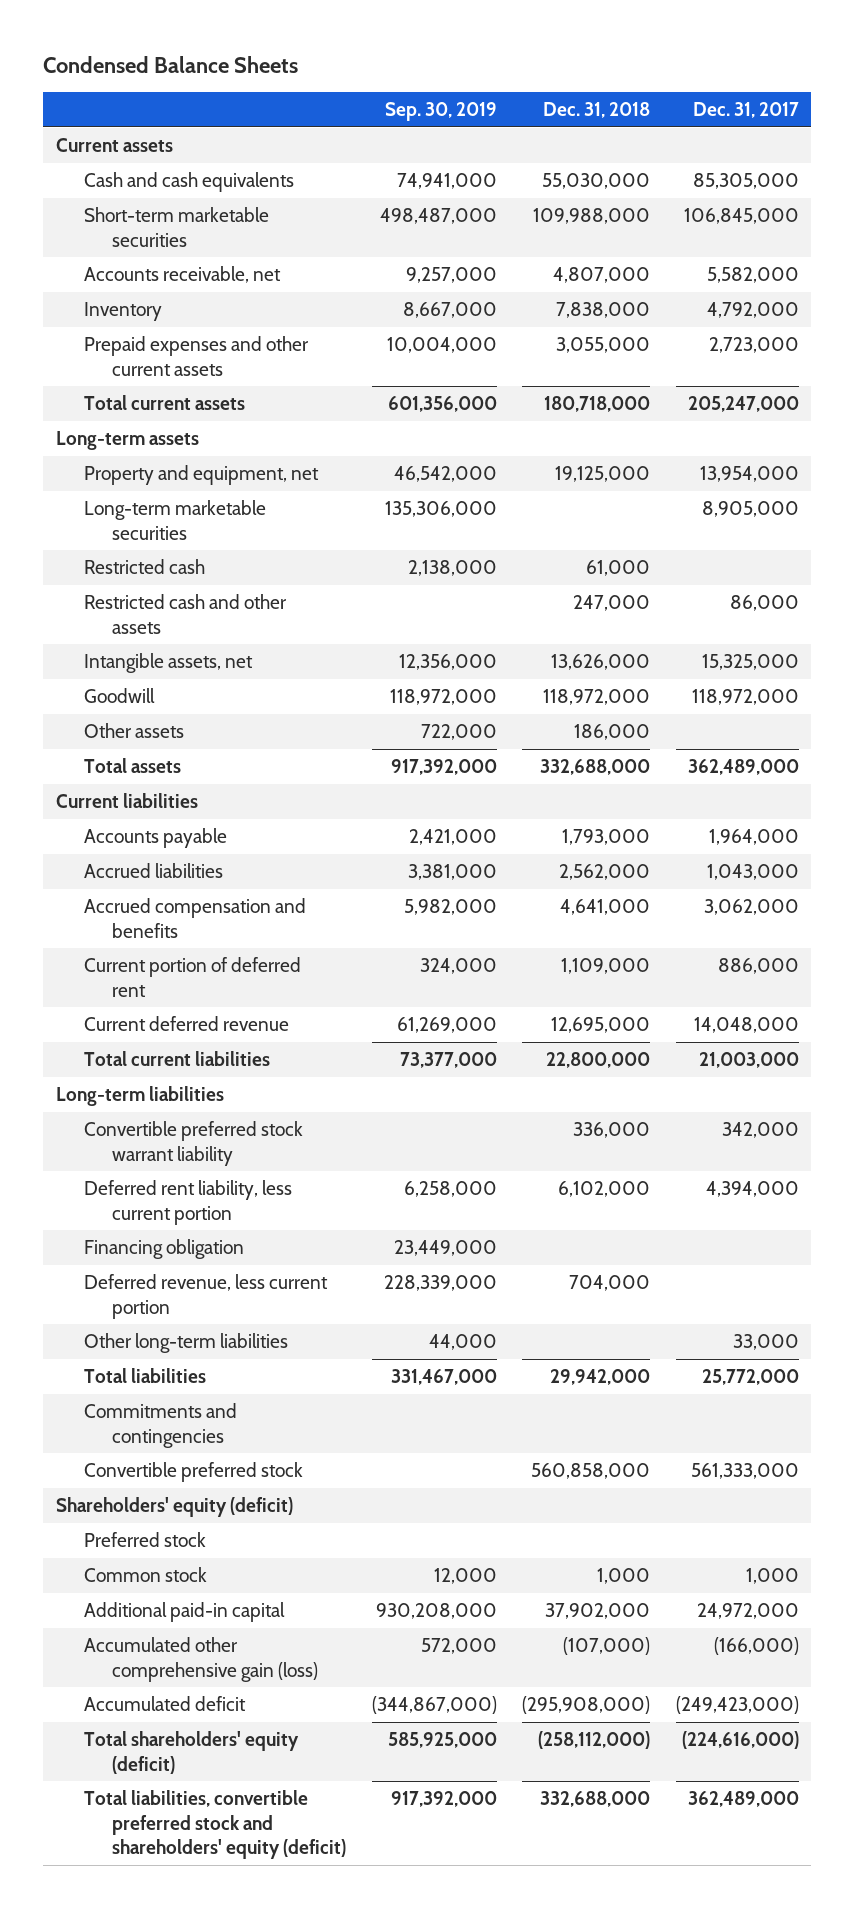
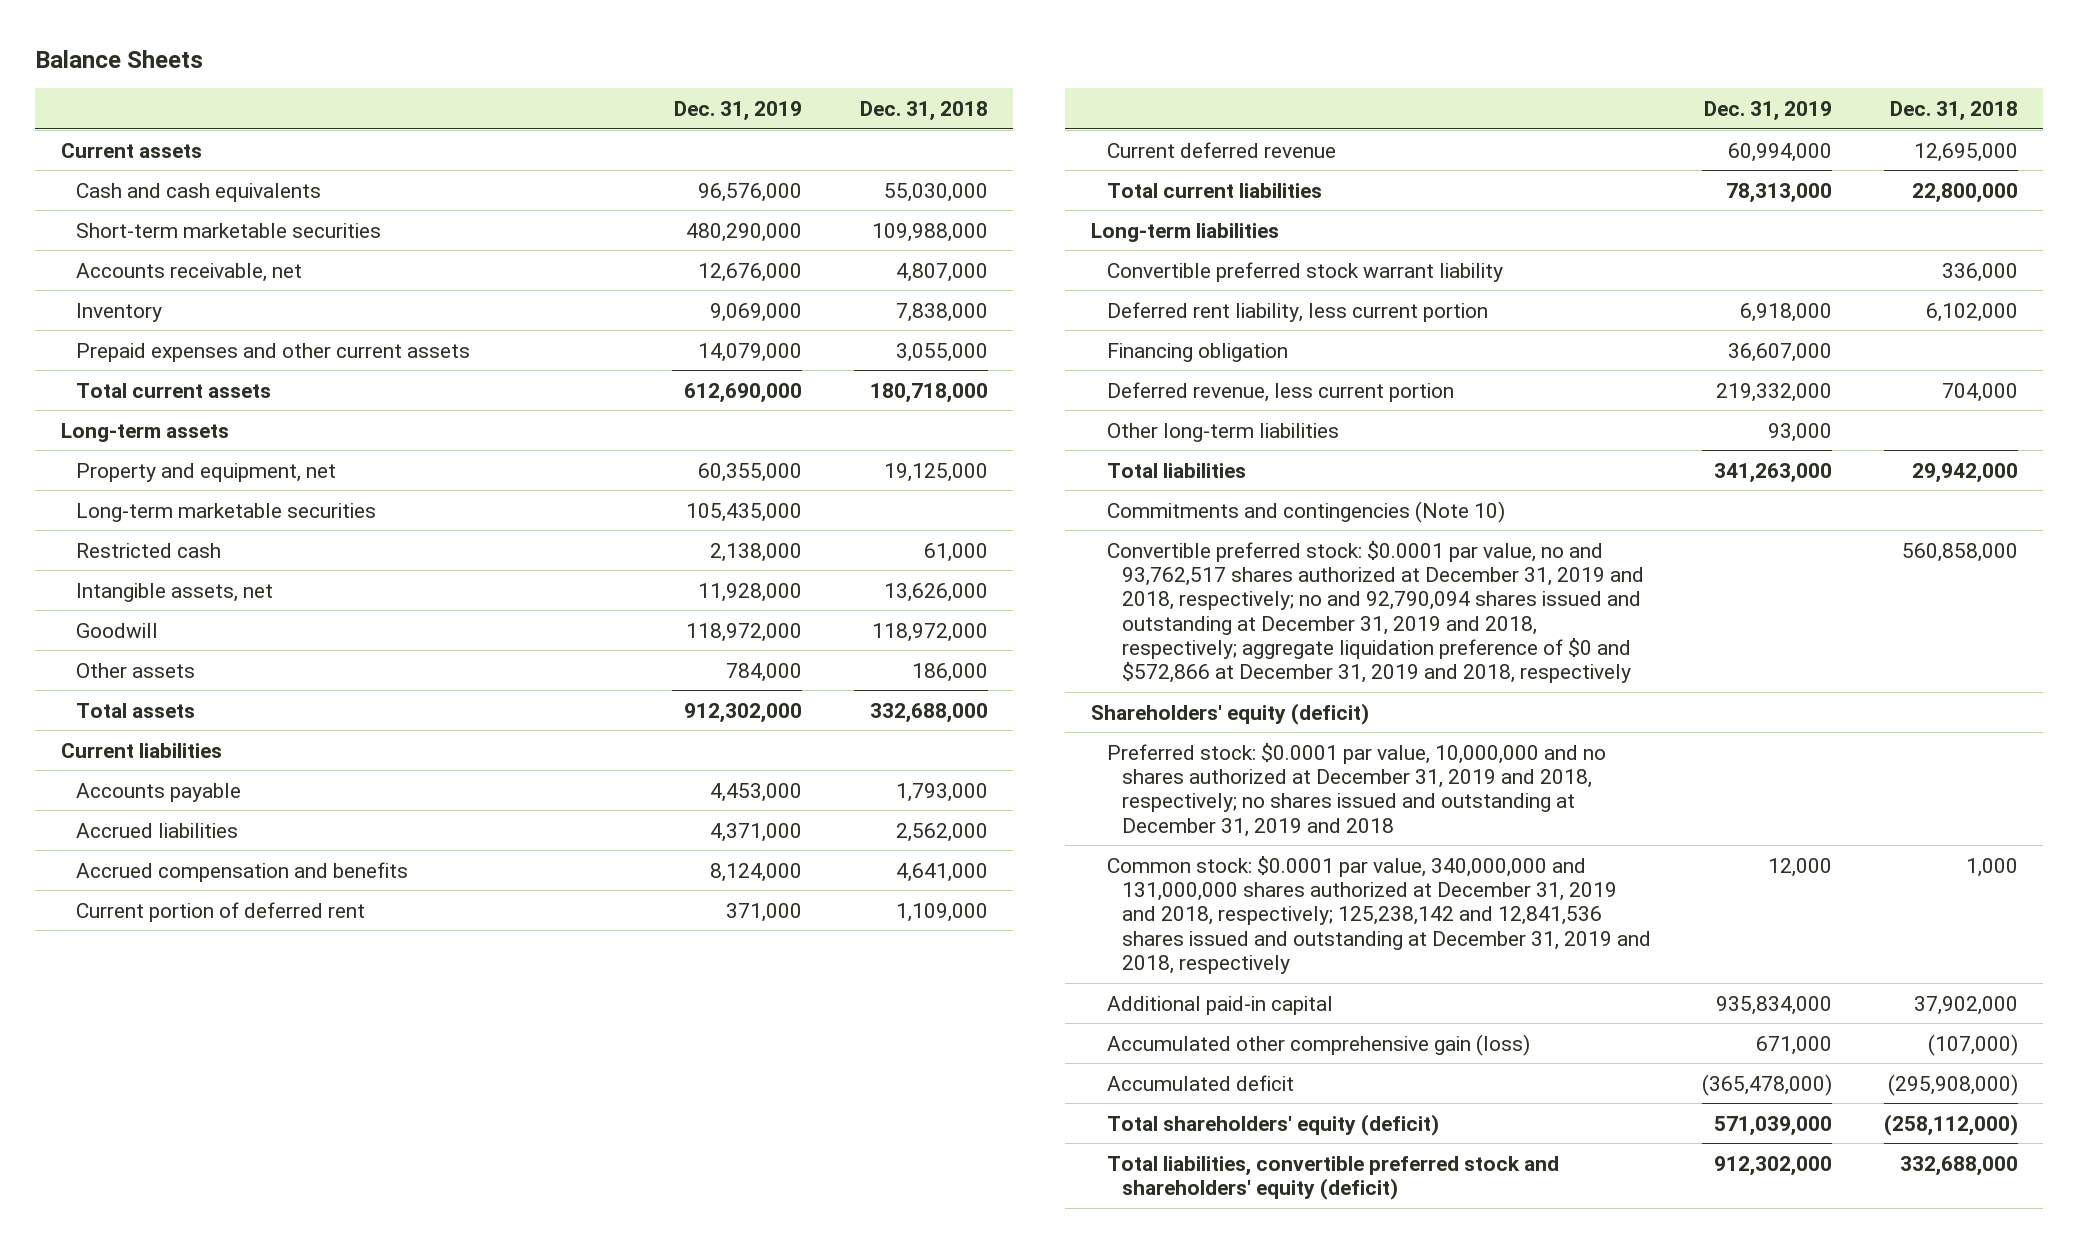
- Condensed Balance Sheets
+ Balance Sheets
- | Sep. 30, 2019 | Dec. 31, 2018 | Dec. 31, 2017
+ | Dec. 31, 2019 | Dec. 31, 2018
- Restricted cash and other assets | | 247,000 | 86,000
- Commitments and contingencies
- Convertible preferred stock | | 560,858,000 | 561,333,000
+ Commitments and contingencies (Note 10)
+ Convertible preferred stock: $0.0001 par value, no and 93,762,517 shares authorized at December 31, 2019 and 2018, respectively; no and 92,790,094 shares issued and outstanding at December 31, 2019 and 2018, respectively; aggregate liquidation preference of $0 and $572,866 at December 31, 2019 and 2018, respectively | | 560,858,000
- Preferred stock
- Common stock | 12,000 | 1,000 | 1,000
+ Preferred stock: $0.0001 par value, 10,000,000 and no shares authorized at December 31, 2019 and 2018, respectively; no shares issued and outstanding at December 31, 2019 and 2018
+ Common stock: $0.0001 par value, 340,000,000 and 131,000,000 shares authorized at December 31, 2019 and 2018, respectively; 125,238,142 and 12,841,536 shares issued and outstanding at December 31, 2019 and 2018, respectively | 12,000 | 1,000

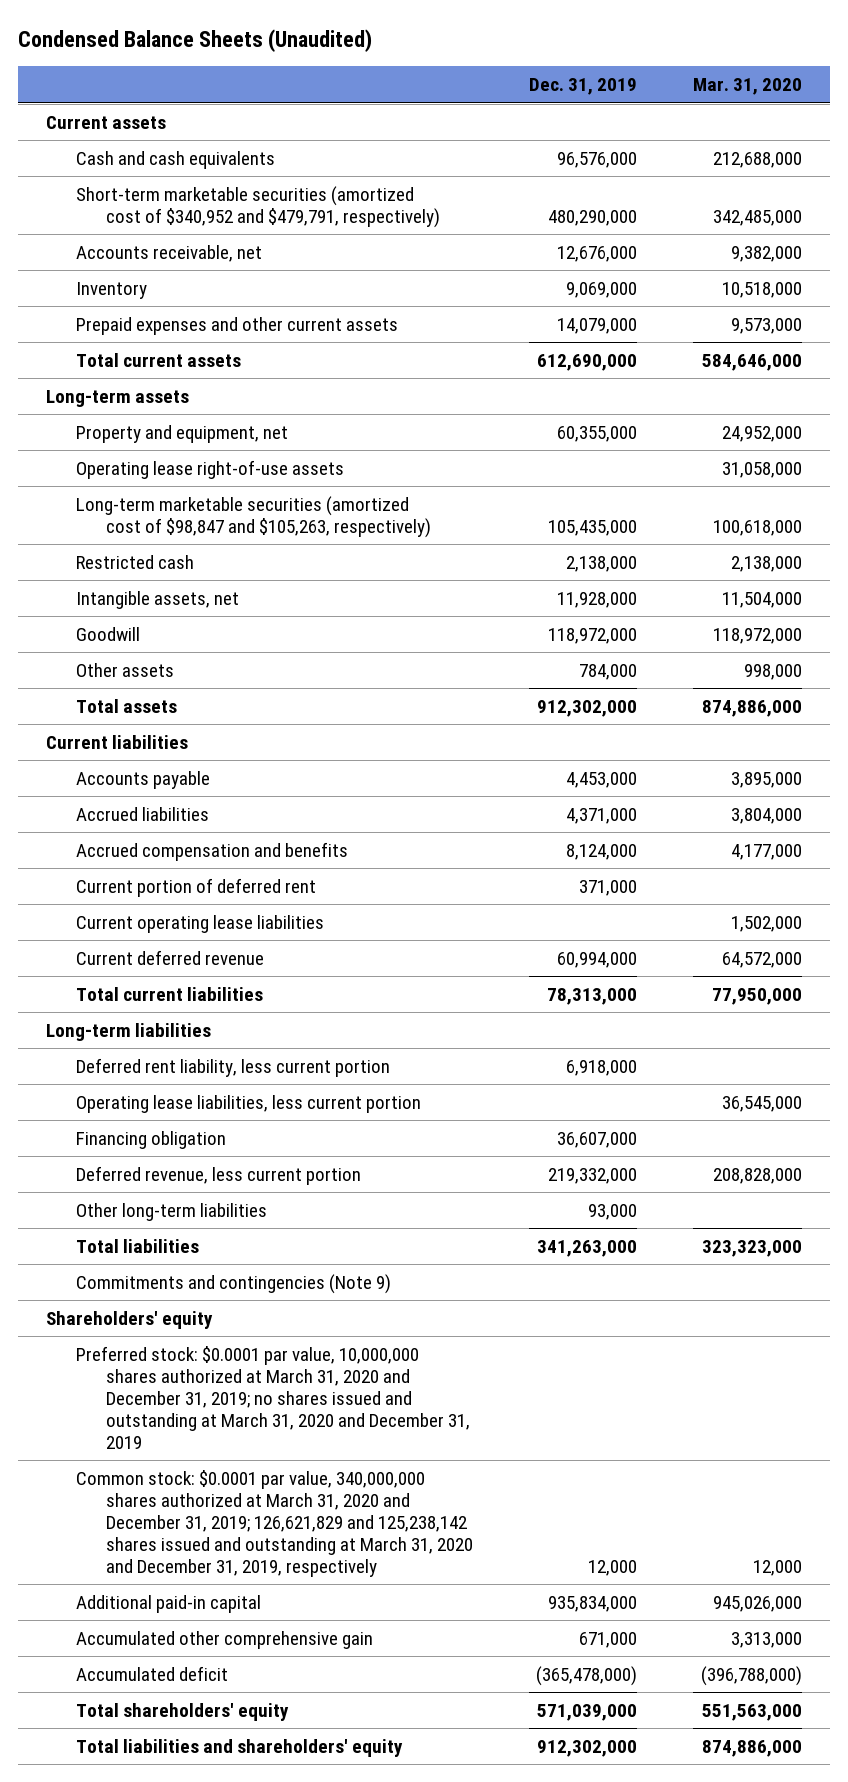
- Balance Sheets
+ Condensed Balance Sheets (Unaudited)
- | Dec. 31, 2019 | Dec. 31, 2018
+ | Dec. 31, 2019 | Mar. 31, 2020
- Short-term marketable securities | 480,290,000 | 109,988,000
+ Short-term marketable securities (amortized cost of $340,952 and $479,791, respectively) | 480,290,000 | 342,485,000
- Long-term marketable securities | 105,435,000 |
+ Operating lease right-of-use assets | | 31,058,000
+ Long-term marketable securities (amortized cost of $98,847 and $105,263, respectively) | 105,435,000 | 100,618,000
+ Current operating lease liabilities | | 1,502,000
- Convertible preferred stock warrant liability | | 336,000
+ Operating lease liabilities, less current portion | | 36,545,000
- Commitments and contingencies (Note 10)
- Convertible preferred stock: $0.0001 par value, no and 93,762,517 shares authorized at December 31, 2019 and 2018, respectively; no and 92,790,094 shares issued and outstanding at December 31, 2019 and 2018, respectively; aggregate liquidation preference of $0 and $572,866 at December 31, 2019 and 2018, respectively | | 560,858,000
- Shareholders' equity (deficit)
- Preferred stock: $0.0001 par value, 10,000,000 and no shares authorized at December 31, 2019 and 2018, respectively; no shares issued and outstanding at December 31, 2019 and 2018
- Common stock: $0.0001 par value, 340,000,000 and 131,000,000 shares authorized at December 31, 2019 and 2018, respectively; 125,238,142 and 12,841,536 shares issued and outstanding at December 31, 2019 and 2018, respectively | 12,000 | 1,000
+ Commitments and contingencies (Note 9)
+ Shareholders' equity
+ Preferred stock: $0.0001 par value, 10,000,000 shares authorized at March 31, 2020 and December 31, 2019; no shares issued and outstanding at March 31, 2020 and December 31, 2019
+ Common stock: $0.0001 par value, 340,000,000 shares authorized at March 31, 2020 and December 31, 2019; 126,621,829 and 125,238,142 shares issued and outstanding at March 31, 2020 and December 31, 2019, respectively | 12,000 | 12,000
- Accumulated other comprehensive gain (loss) | 671,000 | (107,000)
+ Accumulated other comprehensive gain | 671,000 | 3,313,000
- Total shareholders' equity (deficit) | 571,039,000 | (258,112,000)
- Total liabilities, convertible preferred stock and shareholders' equity (deficit) | 912,302,000 | 332,688,000
+ Total shareholders' equity | 571,039,000 | 551,563,000
+ Total liabilities and shareholders' equity | 912,302,000 | 874,886,000

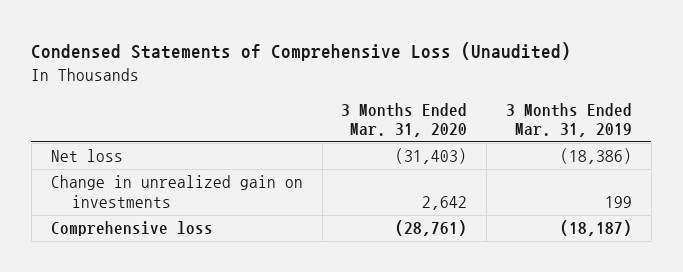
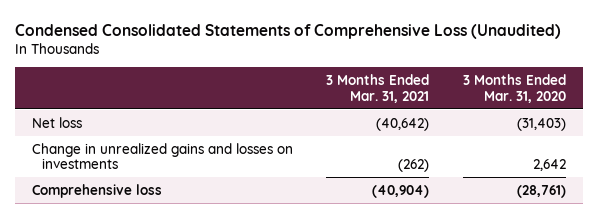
- Condensed Statements of Comprehensive Loss (Unaudited)
+ Condensed Consolidated Statements of Comprehensive Loss (Unaudited)
- | 3 Months Ended Mar. 31, 2020 | 3 Months Ended Mar. 31, 2019
+ | 3 Months Ended Mar. 31, 2021 | 3 Months Ended Mar. 31, 2020
- Change in unrealized gain on investments | 2,642 | 199
+ Change in unrealized gains and losses on investments | (262) | 2,642

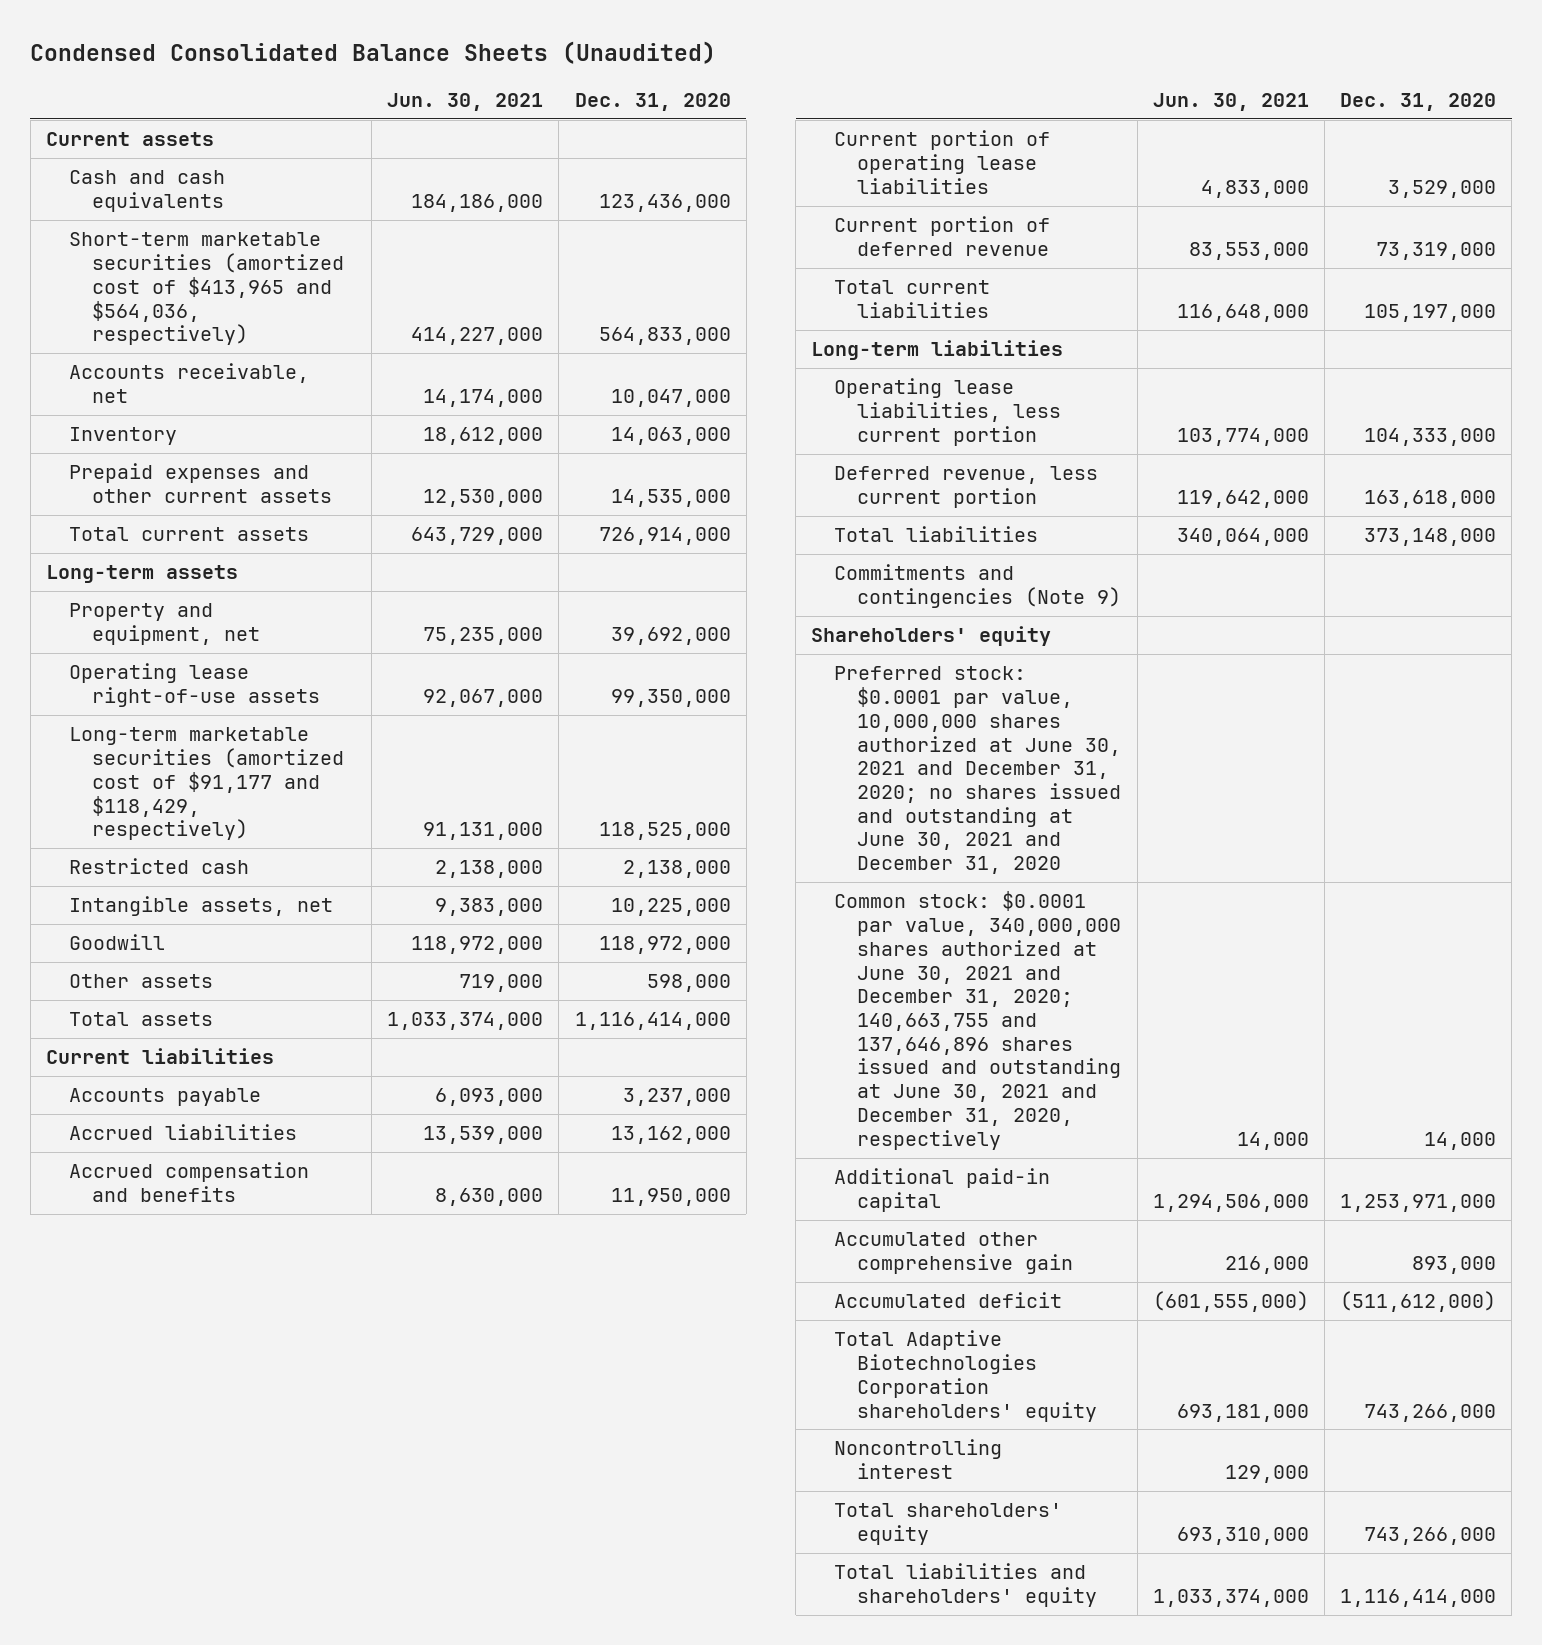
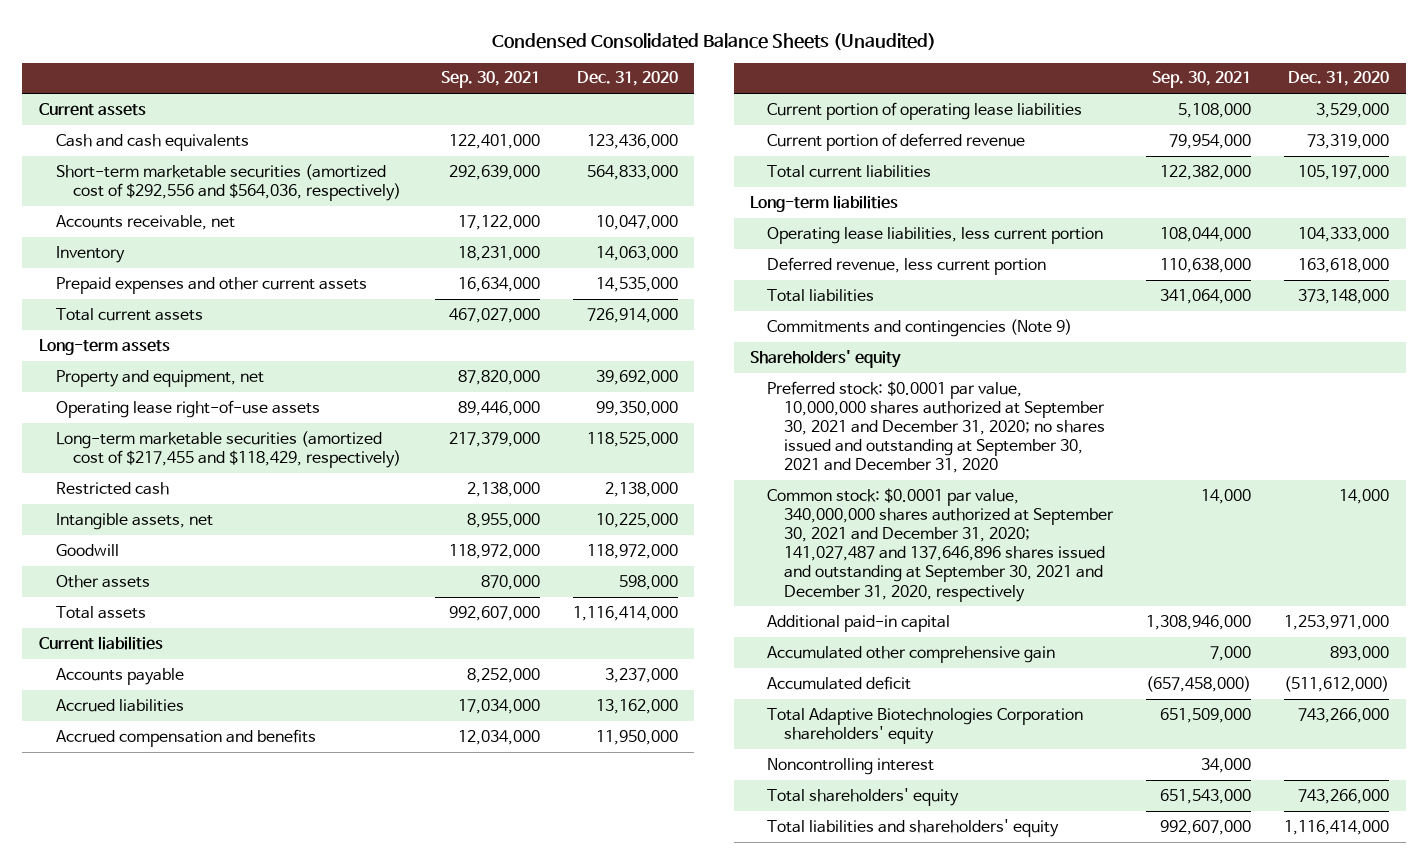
- | Jun. 30, 2021 | Dec. 31, 2020
+ | Sep. 30, 2021 | Dec. 31, 2020
- Short-term marketable securities (amortized cost of $413,965 and $564,036, respectively) | 414,227,000 | 564,833,000
+ Short-term marketable securities (amortized cost of $292,556 and $564,036, respectively) | 292,639,000 | 564,833,000
- Long-term marketable securities (amortized cost of $91,177 and $118,429, respectively) | 91,131,000 | 118,525,000
+ Long-term marketable securities (amortized cost of $217,455 and $118,429, respectively) | 217,379,000 | 118,525,000
- Preferred stock: $0.0001 par value, 10,000,000 shares authorized at June 30, 2021 and December 31, 2020; no shares issued and outstanding at June 30, 2021 and December 31, 2020
- Common stock: $0.0001 par value, 340,000,000 shares authorized at June 30, 2021 and December 31, 2020; 140,663,755 and 137,646,896 shares issued and outstanding at June 30, 2021 and December 31, 2020, respectively | 14,000 | 14,000
+ Preferred stock: $0.0001 par value, 10,000,000 shares authorized at September 30, 2021 and December 31, 2020; no shares issued and outstanding at September 30, 2021 and December 31, 2020
+ Common stock: $0.0001 par value, 340,000,000 shares authorized at September 30, 2021 and December 31, 2020; 141,027,487 and 137,646,896 shares issued and outstanding at September 30, 2021 and December 31, 2020, respectively | 14,000 | 14,000

